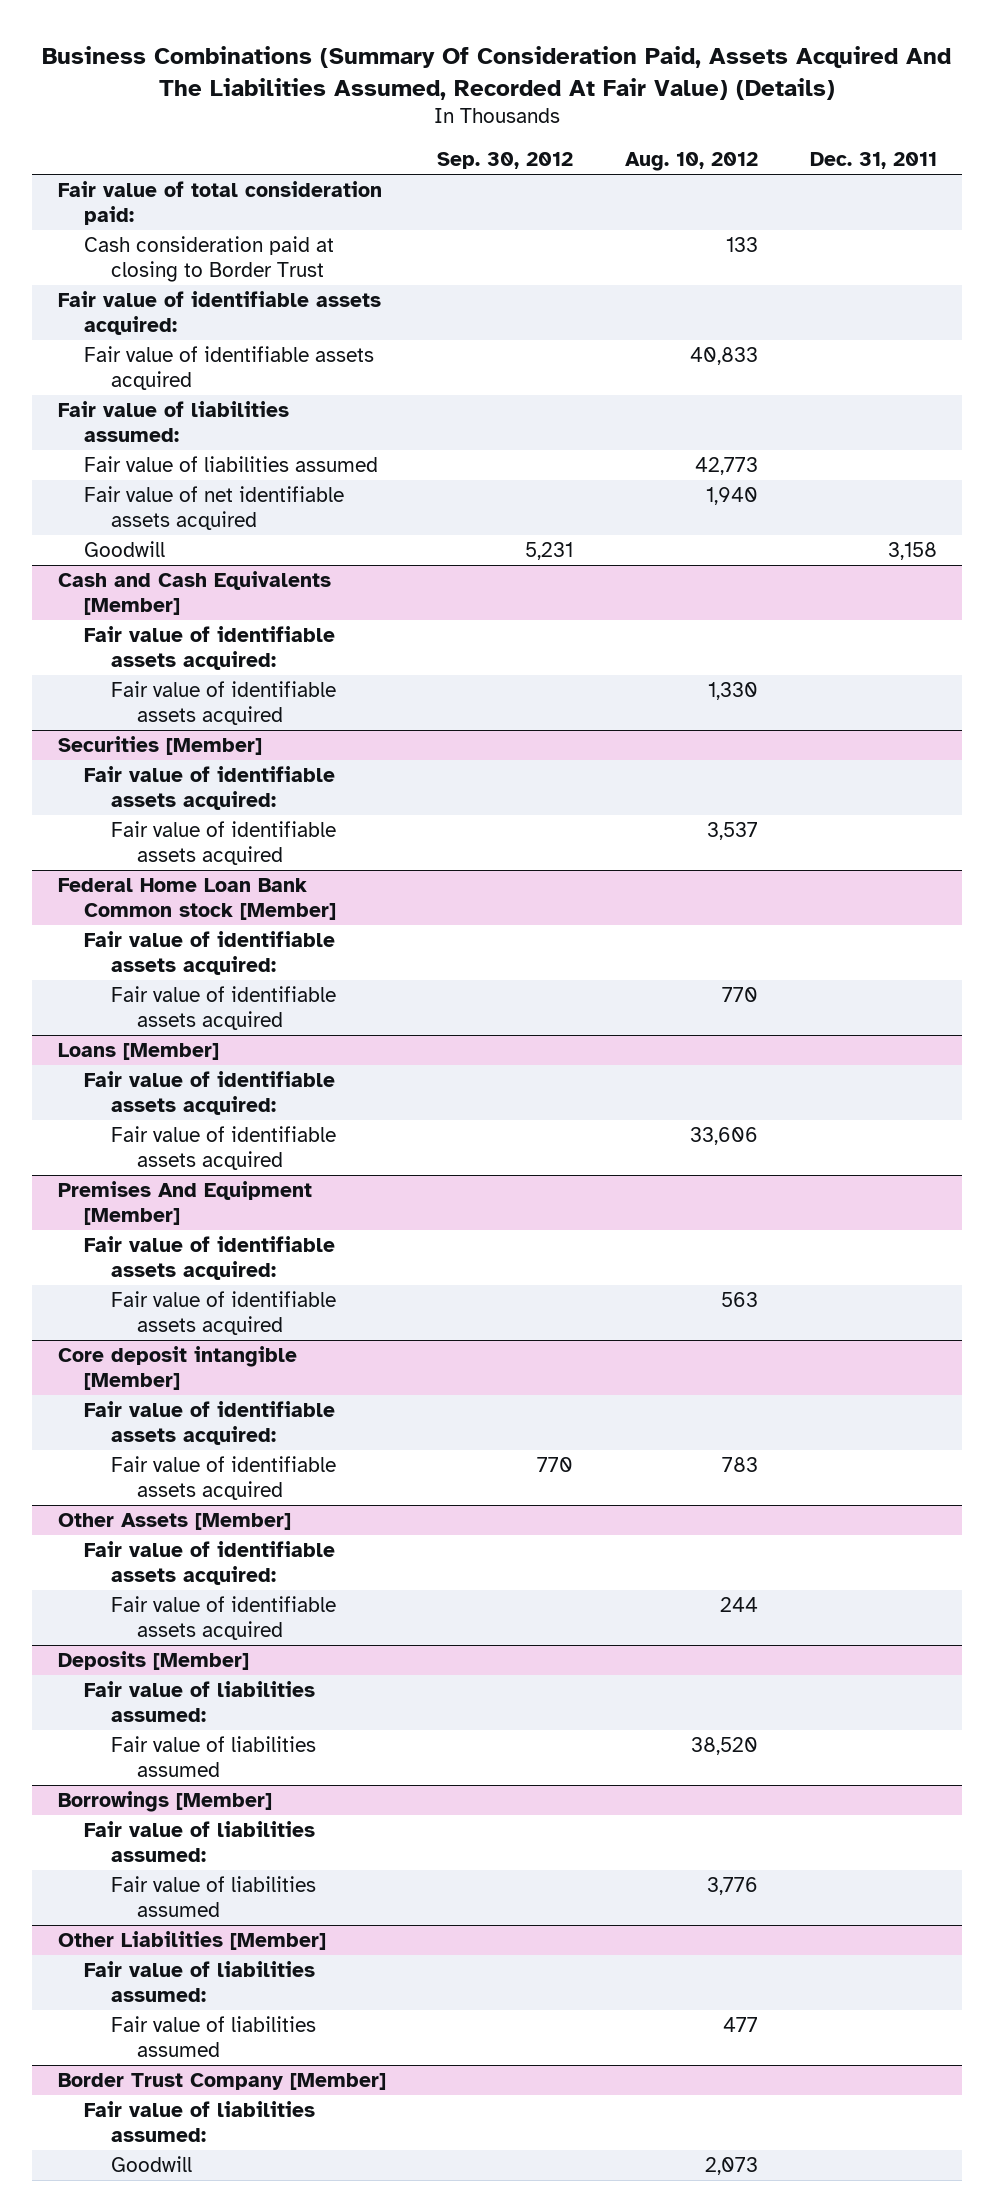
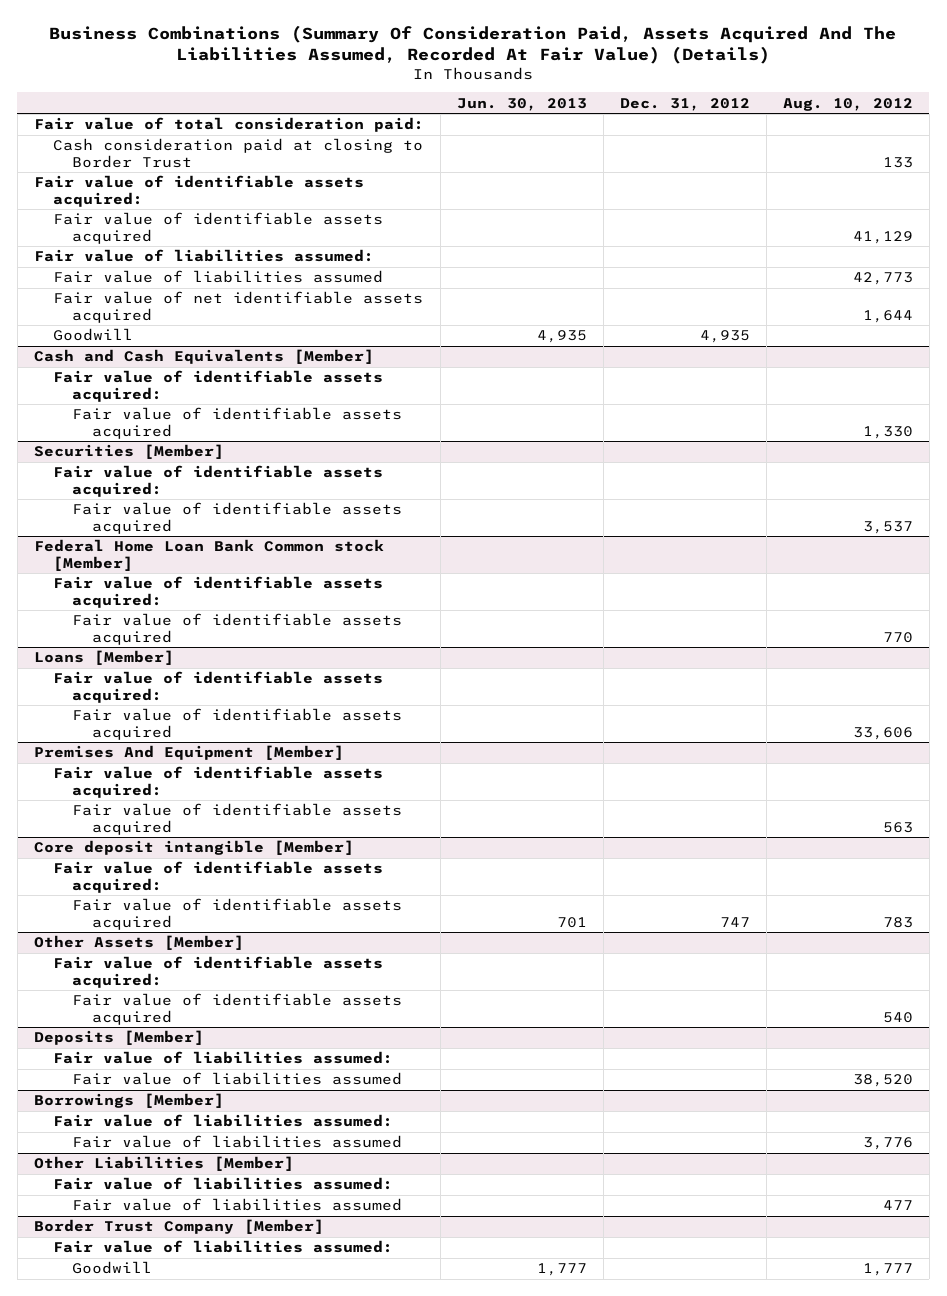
- | Sep. 30, 2012 | Aug. 10, 2012 | Dec. 31, 2011
+ | Jun. 30, 2013 | Dec. 31, 2012 | Aug. 10, 2012
- Fair value of identifiable assets acquired | | 40,833 |
+ Fair value of identifiable assets acquired | | | 41,129
- Fair value of net identifiable assets acquired | | 1,940 |
+ Fair value of net identifiable assets acquired | | | 1,644
@ Other Assets [Member]
- Fair value of identifiable assets acquired | | 244 |
+ Fair value of identifiable assets acquired | | | 540
@ Border Trust Company [Member]
- Goodwill | | 2,073 |
+ Goodwill | 1,777 | | 1,777

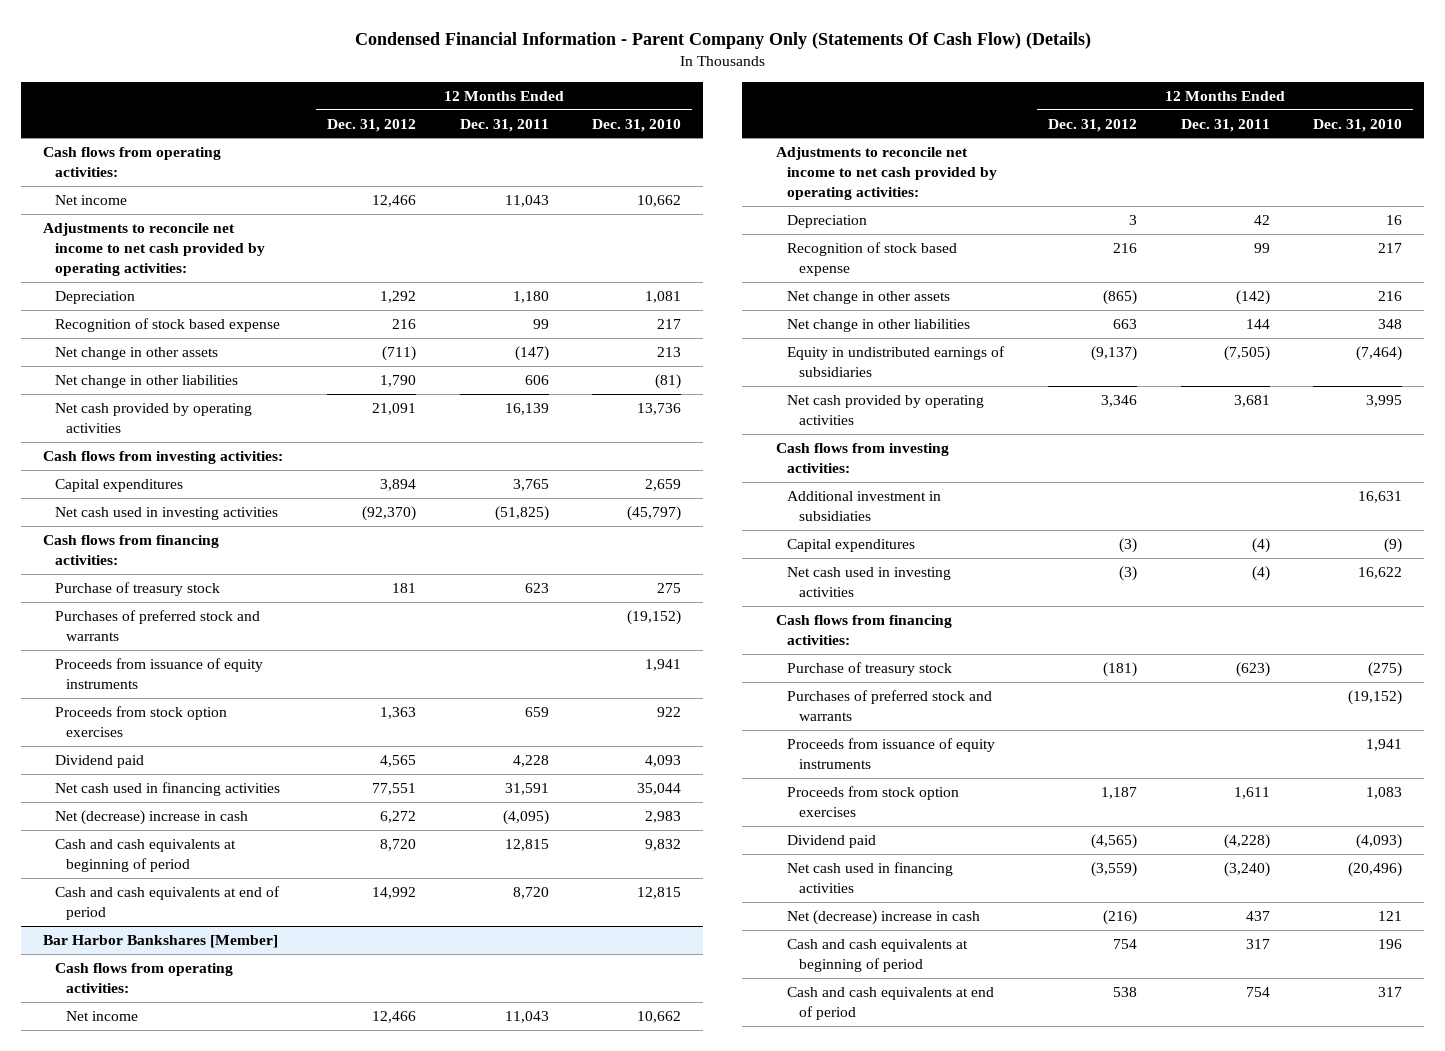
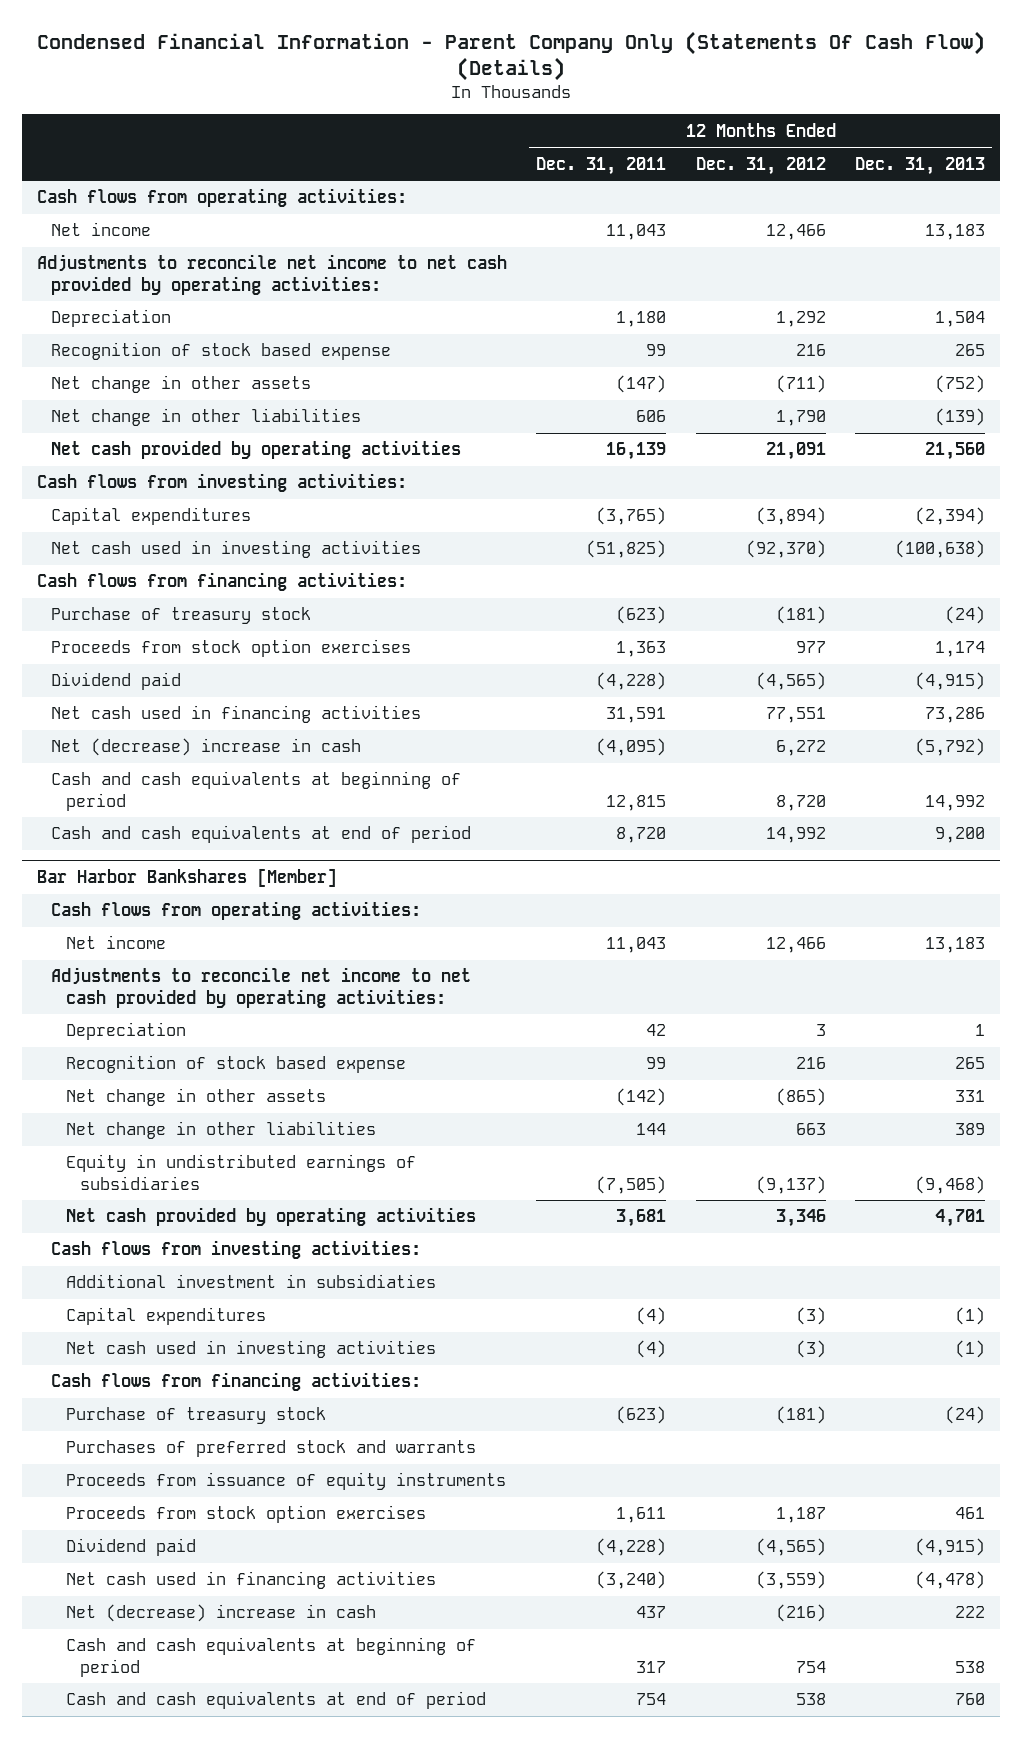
- | 12 Months Ended Dec. 31, 2012 | 12 Months Ended Dec. 31, 2011 | 12 Months Ended Dec. 31, 2010
+ | 12 Months Ended Dec. 31, 2011 | 12 Months Ended Dec. 31, 2012 | 12 Months Ended Dec. 31, 2013
- Capital expenditures | 3,894 | 3,765 | 2,659
+ Capital expenditures | (3,765) | (3,894) | (2,394)
- Purchase of treasury stock | 181 | 623 | 275
- Purchases of preferred stock and warrants | | | (19,152)
- Proceeds from issuance of equity instruments | | | 1,941
- Proceeds from stock option exercises | 1,363 | 659 | 922
- Dividend paid | 4,565 | 4,228 | 4,093
+ Purchase of treasury stock | (623) | (181) | (24)
+ Proceeds from stock option exercises | 1,363 | 977 | 1,174
+ Dividend paid | (4,228) | (4,565) | (4,915)

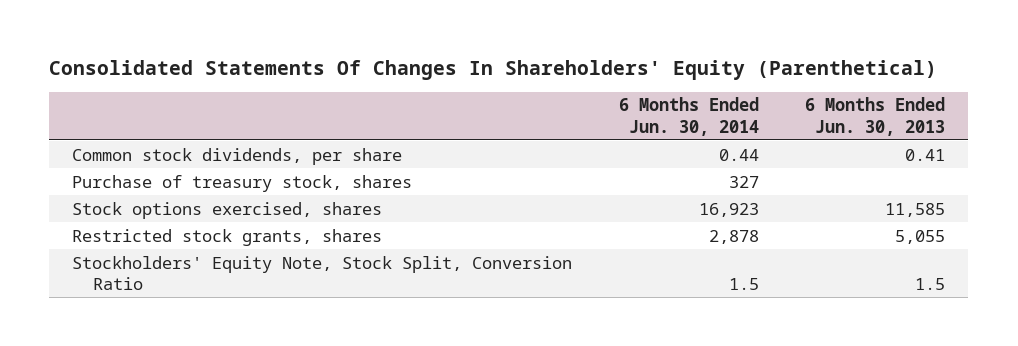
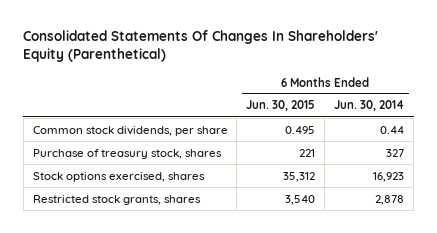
- | 6 Months Ended Jun. 30, 2014 | 6 Months Ended Jun. 30, 2013
+ | 6 Months Ended Jun. 30, 2015 | 6 Months Ended Jun. 30, 2014
- Stockholders' Equity Note, Stock Split, Conversion Ratio | 1.5 | 1.5

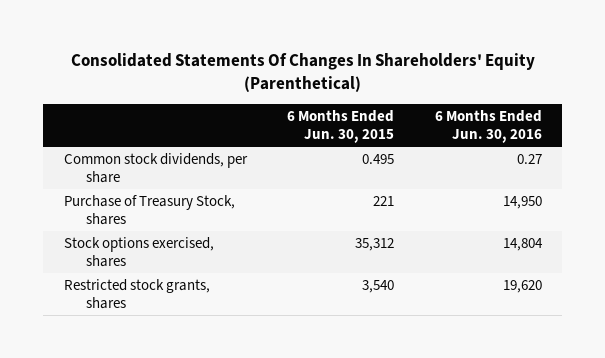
- | 6 Months Ended Jun. 30, 2015 | 6 Months Ended Jun. 30, 2014
+ | 6 Months Ended Jun. 30, 2015 | 6 Months Ended Jun. 30, 2016
- Purchase of treasury stock, shares | 221 | 327
+ Purchase of Treasury Stock, shares | 221 | 14,950

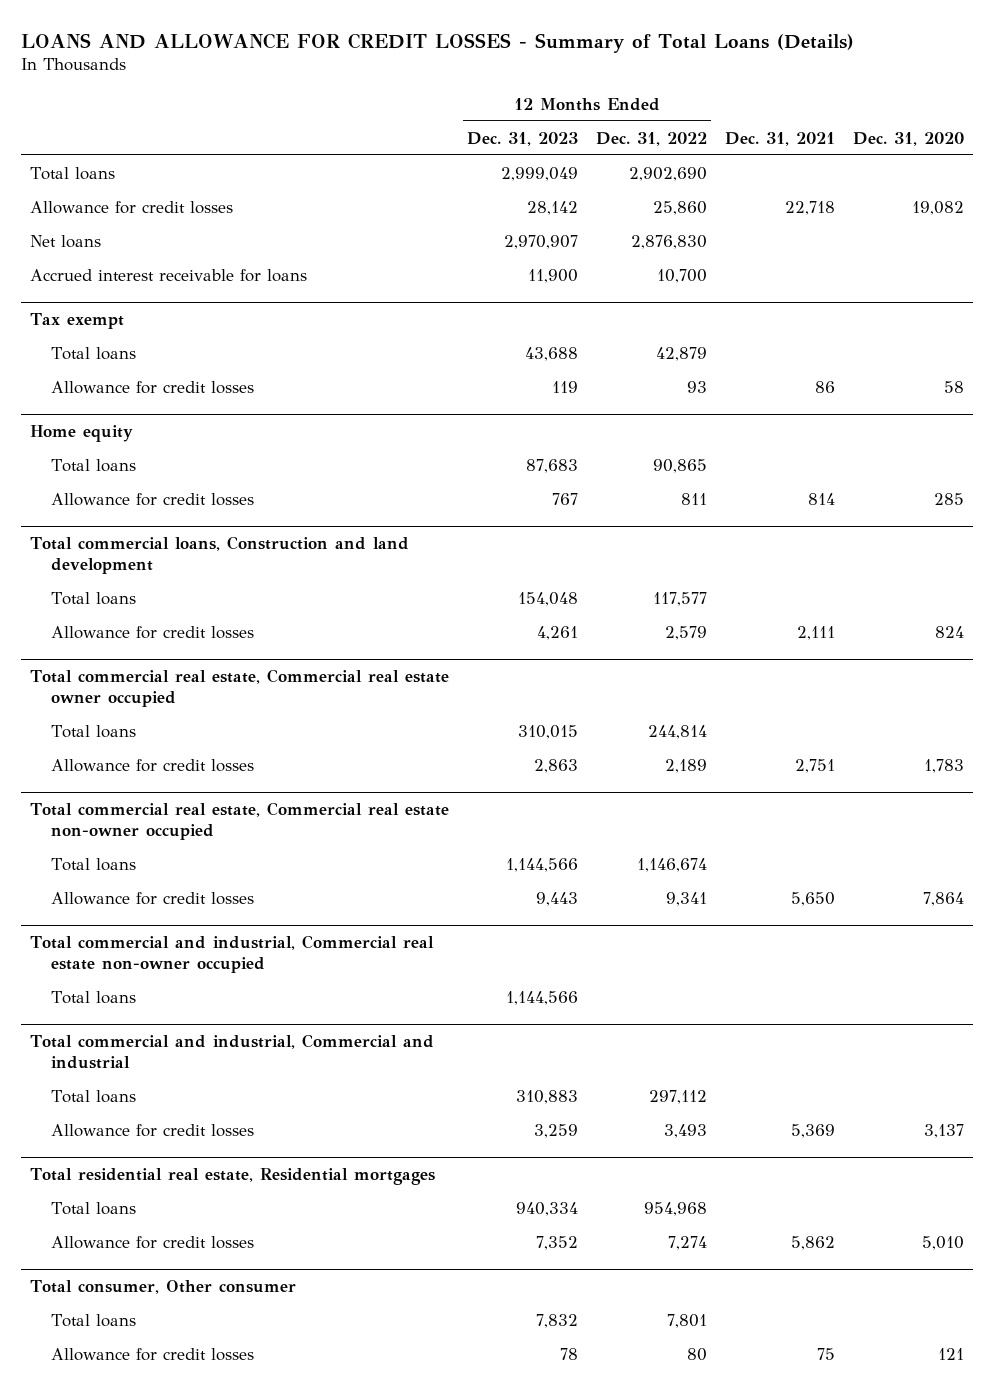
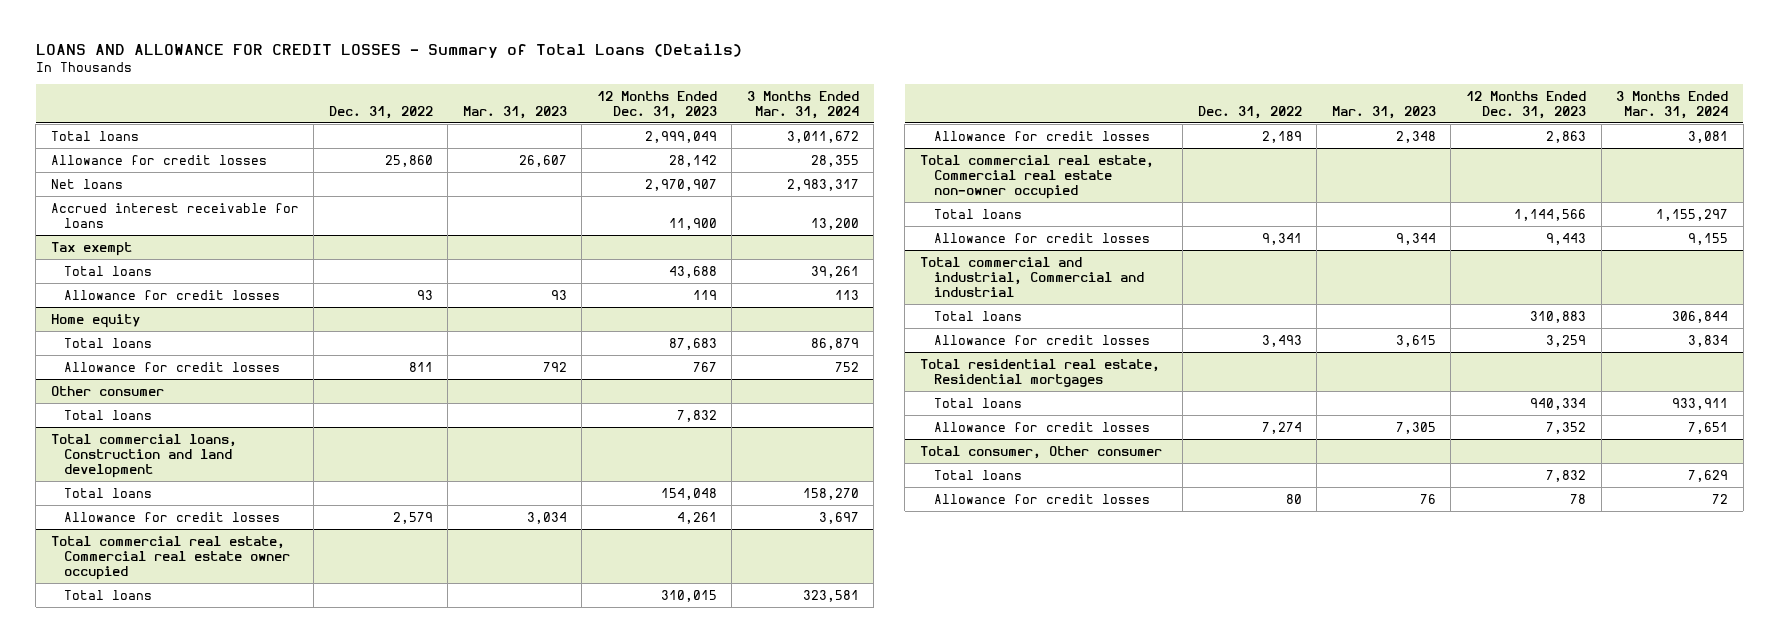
- | 12 Months Ended Dec. 31, 2023 | 12 Months Ended Dec. 31, 2022 | Dec. 31, 2021 | Dec. 31, 2020
+ | Dec. 31, 2022 | Mar. 31, 2023 | 12 Months Ended Dec. 31, 2023 | 3 Months Ended Mar. 31, 2024
+ Other consumer
+ Total loans | | | 7,832 |
- Total commercial and industrial, Commercial real estate non-owner occupied
- Total loans | 1,144,566 | | |

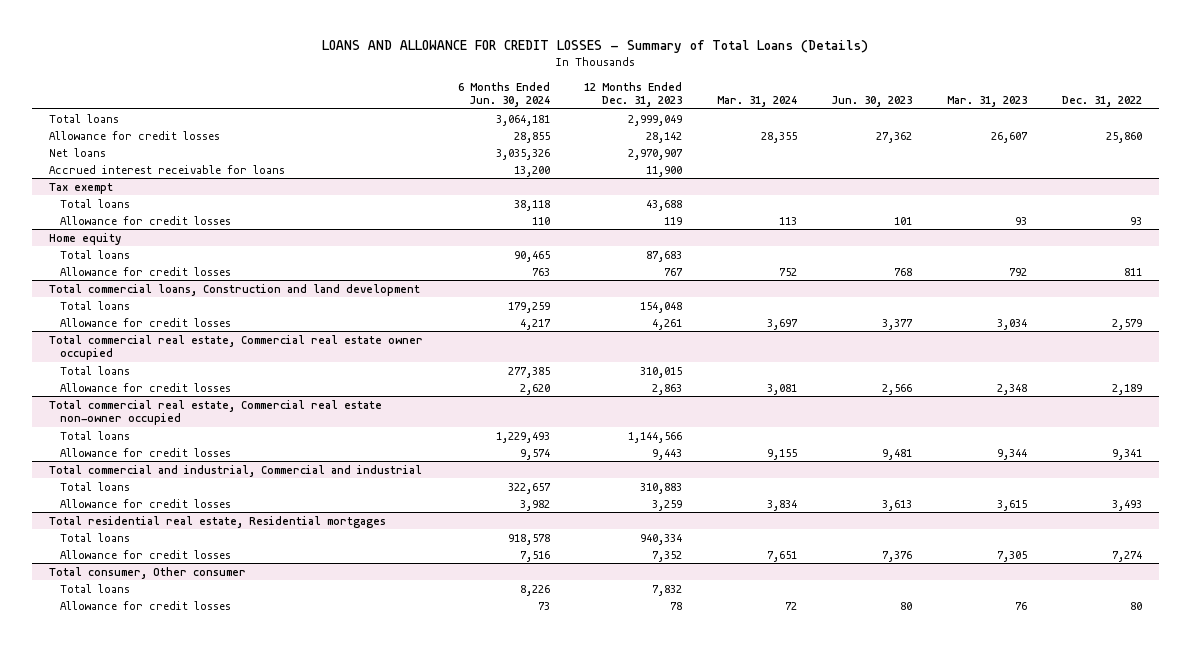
- | Dec. 31, 2022 | Mar. 31, 2023 | 12 Months Ended Dec. 31, 2023 | 3 Months Ended Mar. 31, 2024
+ | 6 Months Ended Jun. 30, 2024 | 12 Months Ended Dec. 31, 2023 | Mar. 31, 2024 | Jun. 30, 2023 | Mar. 31, 2023 | Dec. 31, 2022
- Other consumer
- Total loans | | | 7,832 |

